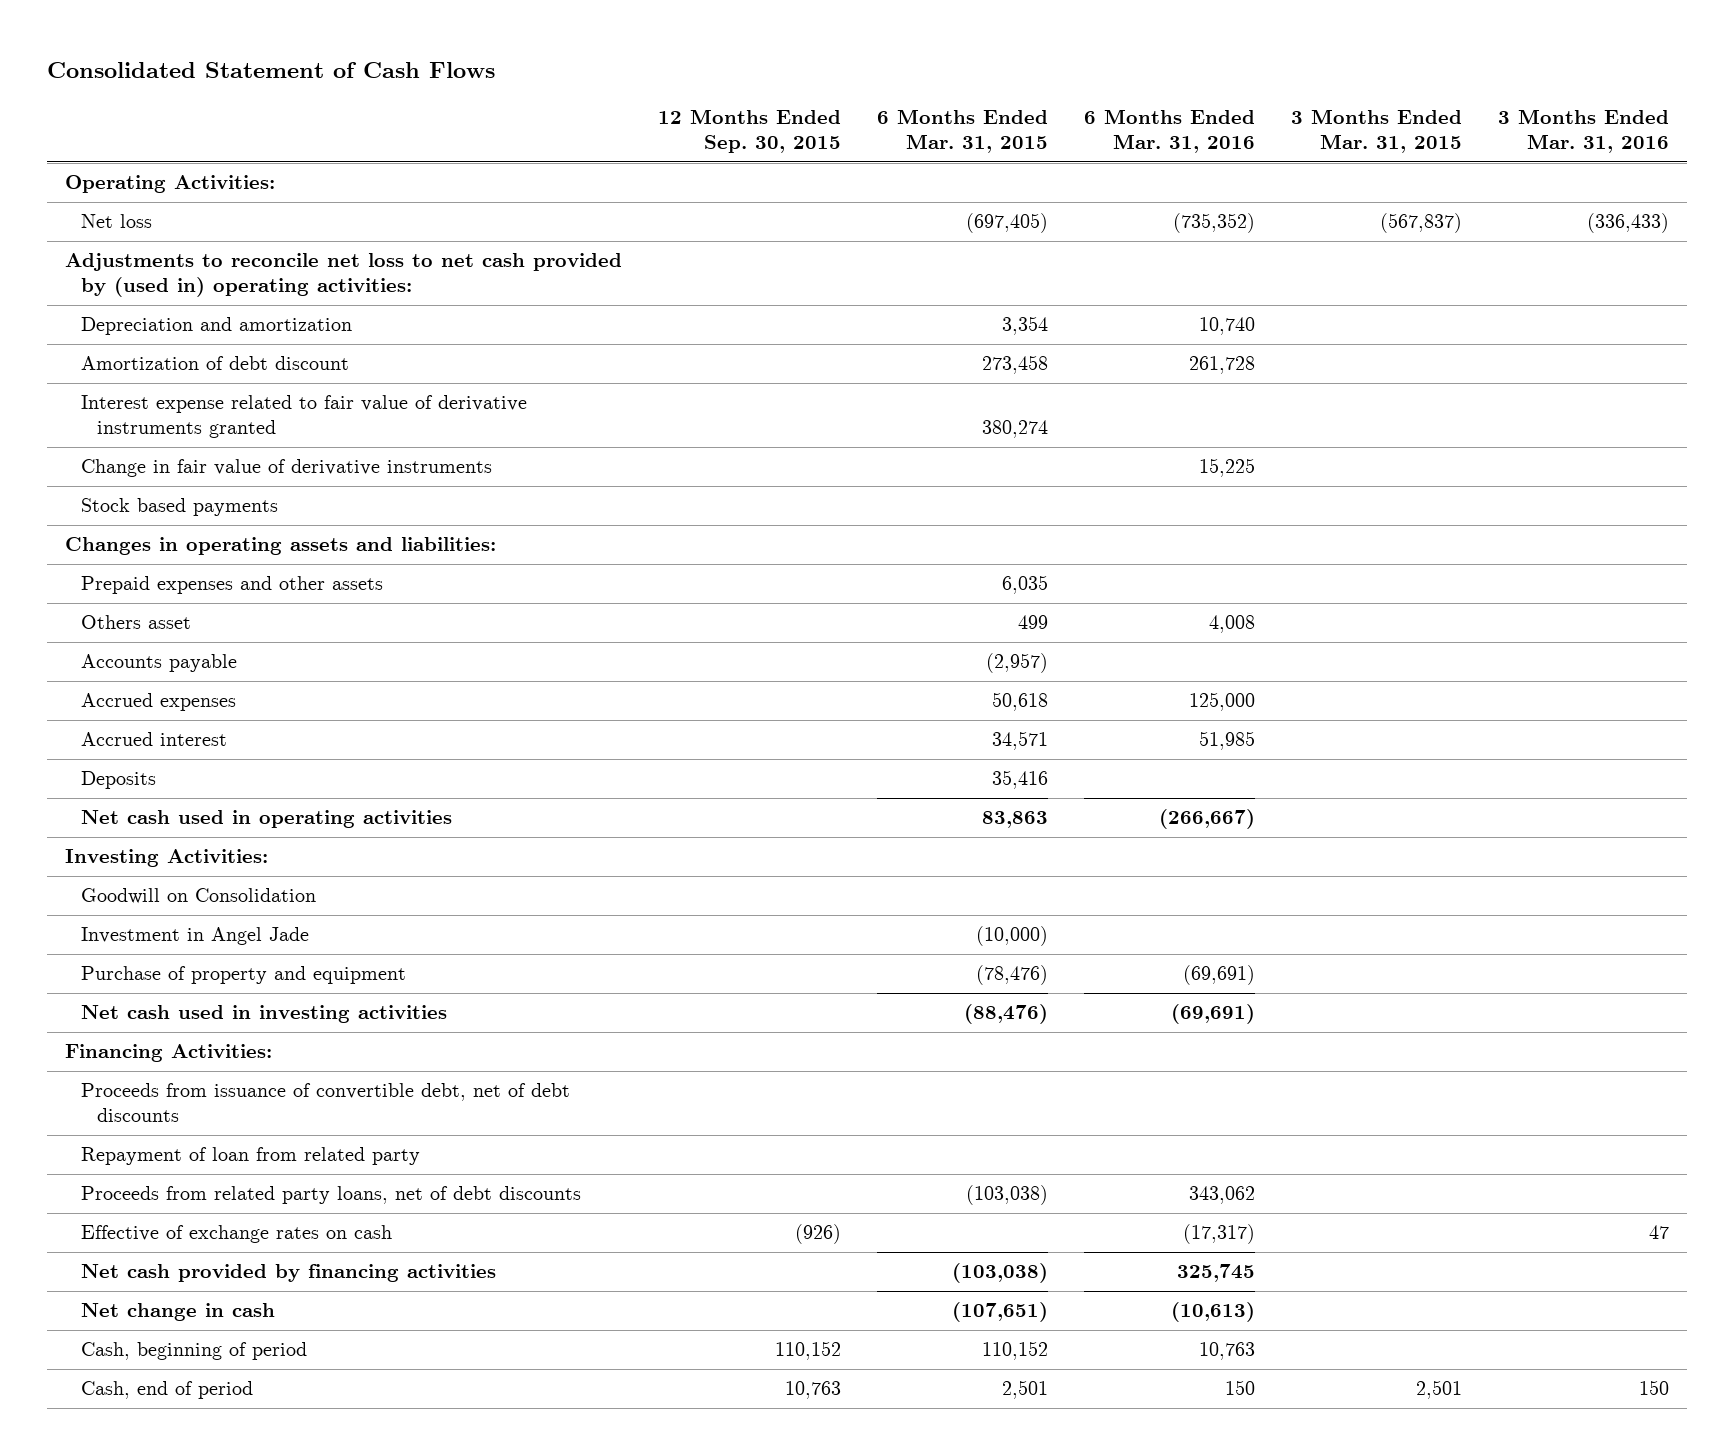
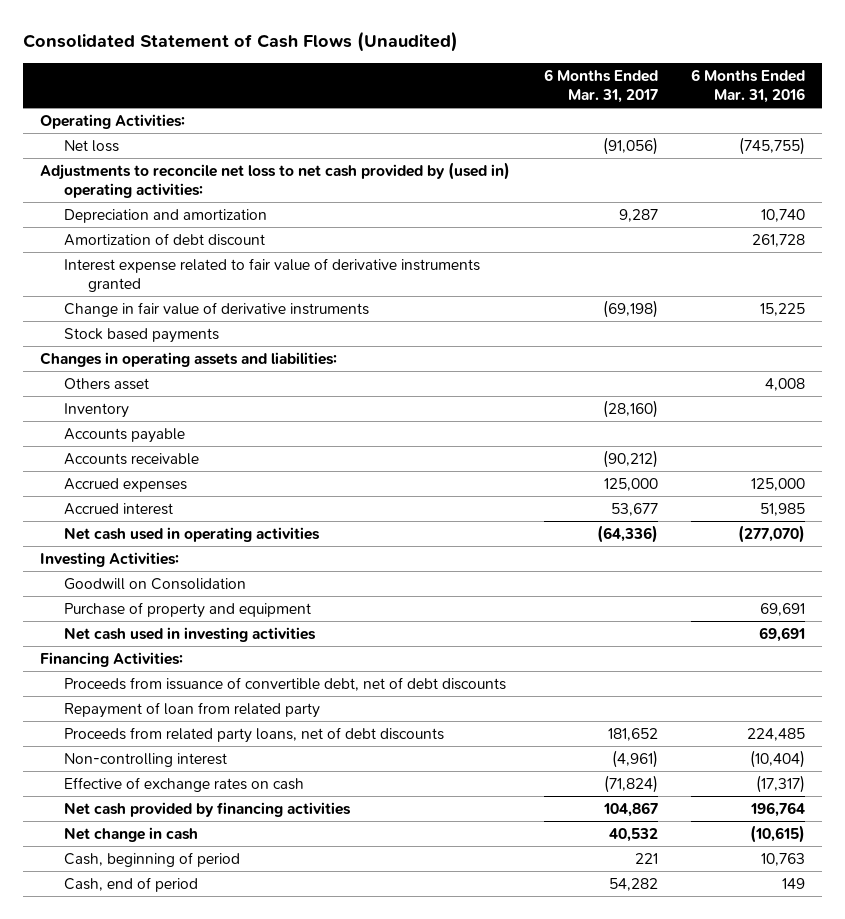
- Consolidated Statement of Cash Flows
+ Consolidated Statement of Cash Flows (Unaudited)
- | 12 Months Ended Sep. 30, 2015 | 6 Months Ended Mar. 31, 2015 | 6 Months Ended Mar. 31, 2016 | 3 Months Ended Mar. 31, 2015 | 3 Months Ended Mar. 31, 2016
+ | 6 Months Ended Mar. 31, 2017 | 6 Months Ended Mar. 31, 2016
- Net loss | | (697,405) | (735,352) | (567,837) | (336,433)
+ Net loss | (91,056) | (745,755)
- Prepaid expenses and other assets | | 6,035 | | |
+ Inventory | (28,160) |
+ Accounts receivable | (90,212) |
- Deposits | | 35,416 | | |
- Net cash used in operating activities | | 83,863 | (266,667) | |
+ Net cash used in operating activities | (64,336) | (277,070)
- Investment in Angel Jade | | (10,000) | | |
- Purchase of property and equipment | | (78,476) | (69,691) | |
- Net cash used in investing activities | | (88,476) | (69,691) | |
+ Purchase of property and equipment | | 69,691
+ Net cash used in investing activities | | 69,691
- Proceeds from related party loans, net of debt discounts | | (103,038) | 343,062 | |
+ Proceeds from related party loans, net of debt discounts | 181,652 | 224,485
+ Non-controlling interest | (4,961) | (10,404)
- Net cash provided by financing activities | | (103,038) | 325,745 | |
- Net change in cash | | (107,651) | (10,613) | |
+ Net cash provided by financing activities | 104,867 | 196,764
+ Net change in cash | 40,532 | (10,615)
- Cash, end of period | 10,763 | 2,501 | 150 | 2,501 | 150
+ Cash, end of period | 54,282 | 149

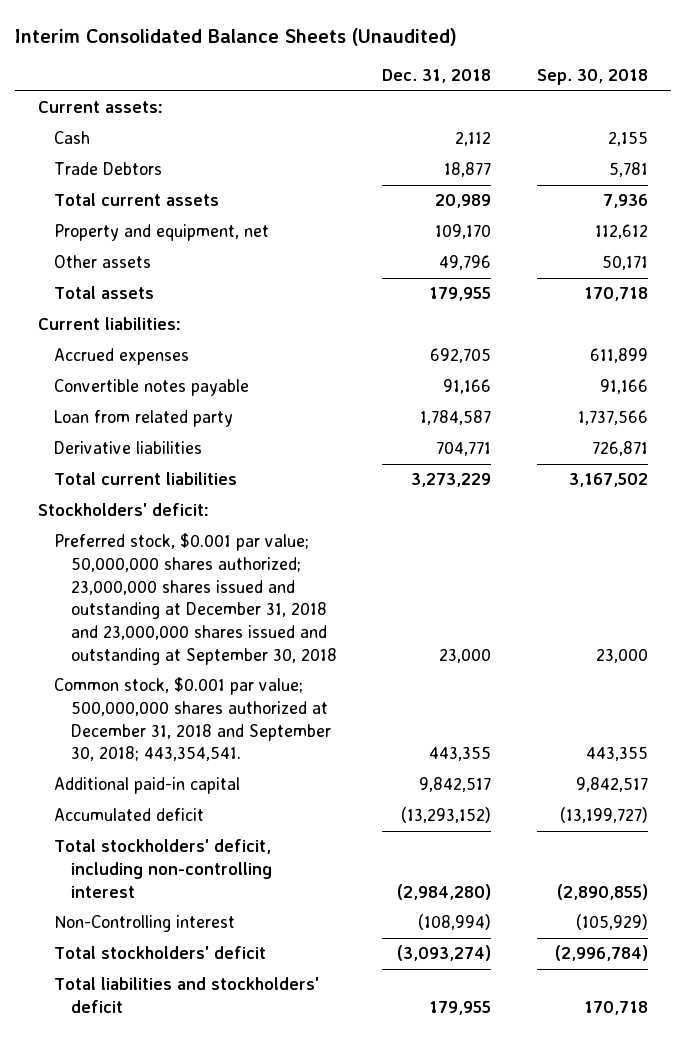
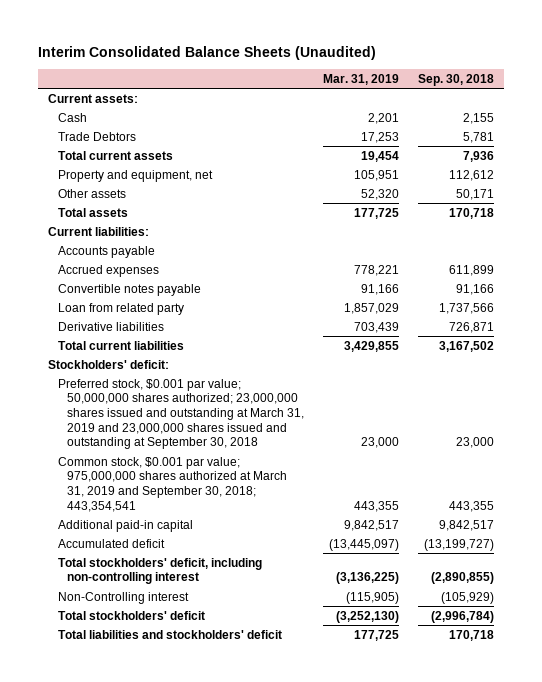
- | Dec. 31, 2018 | Sep. 30, 2018
+ | Mar. 31, 2019 | Sep. 30, 2018
+ Accounts payable
- Preferred stock, $0.001 par value; 50,000,000 shares authorized; 23,000,000 shares issued and outstanding at December 31, 2018 and 23,000,000 shares issued and outstanding at September 30, 2018 | 23,000 | 23,000
- Common stock, $0.001 par value; 500,000,000 shares authorized at December 31, 2018 and September 30, 2018; 443,354,541. | 443,355 | 443,355
+ Preferred stock, $0.001 par value; 50,000,000 shares authorized; 23,000,000 shares issued and outstanding at March 31, 2019 and 23,000,000 shares issued and outstanding at September 30, 2018 | 23,000 | 23,000
+ Common stock, $0.001 par value; 975,000,000 shares authorized at March 31, 2019 and September 30, 2018; 443,354,541 | 443,355 | 443,355

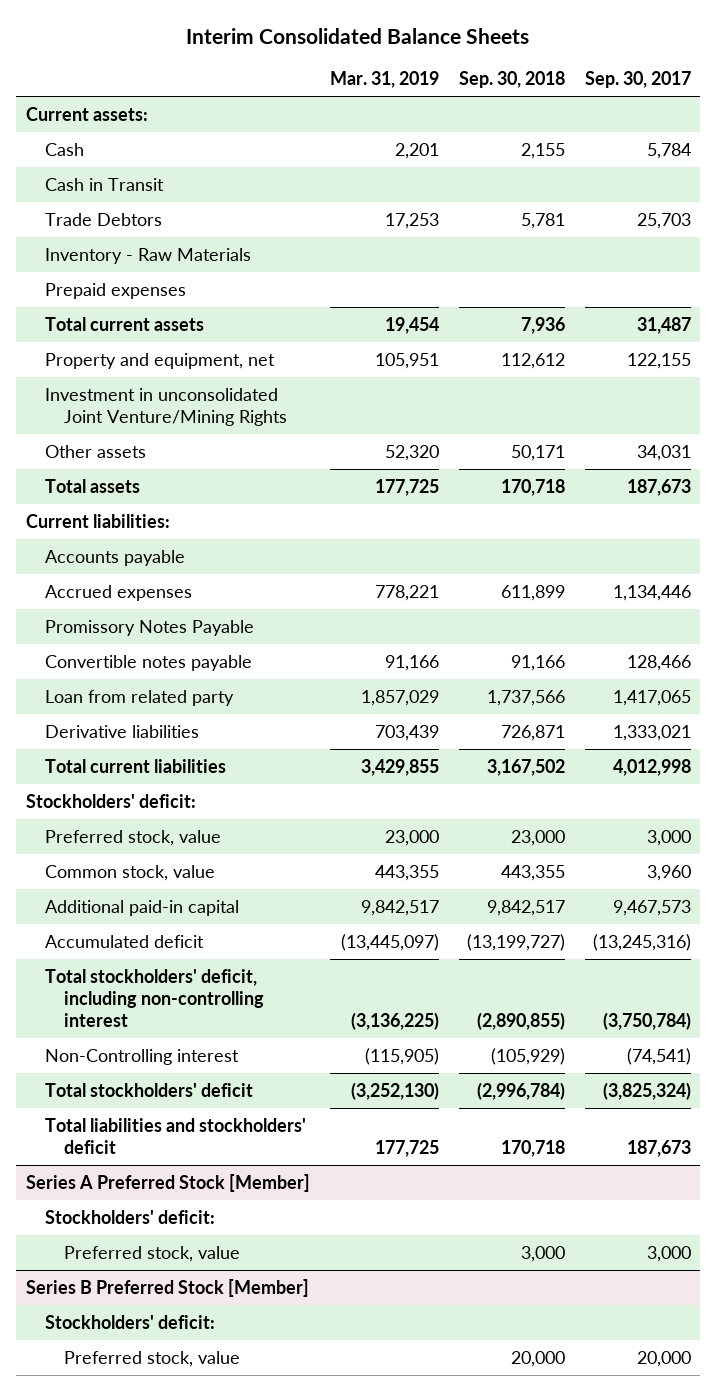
- Interim Consolidated Balance Sheets (Unaudited)
+ Interim Consolidated Balance Sheets
- | Mar. 31, 2019 | Sep. 30, 2018
+ | Mar. 31, 2019 | Sep. 30, 2018 | Sep. 30, 2017
+ Cash in Transit
+ Inventory - Raw Materials
+ Prepaid expenses
+ Investment in unconsolidated Joint Venture/Mining Rights
+ Promissory Notes Payable
- Preferred stock, $0.001 par value; 50,000,000 shares authorized; 23,000,000 shares issued and outstanding at March 31, 2019 and 23,000,000 shares issued and outstanding at September 30, 2018 | 23,000 | 23,000
- Common stock, $0.001 par value; 975,000,000 shares authorized at March 31, 2019 and September 30, 2018; 443,354,541 | 443,355 | 443,355
+ Preferred stock, value | 23,000 | 23,000 | 3,000
+ Common stock, value | 443,355 | 443,355 | 3,960
+ Series A Preferred Stock [Member]
+ Stockholders' deficit:
+ Preferred stock, value | | 3,000 | 3,000
+ Series B Preferred Stock [Member]
+ Stockholders' deficit:
+ Preferred stock, value | | 20,000 | 20,000

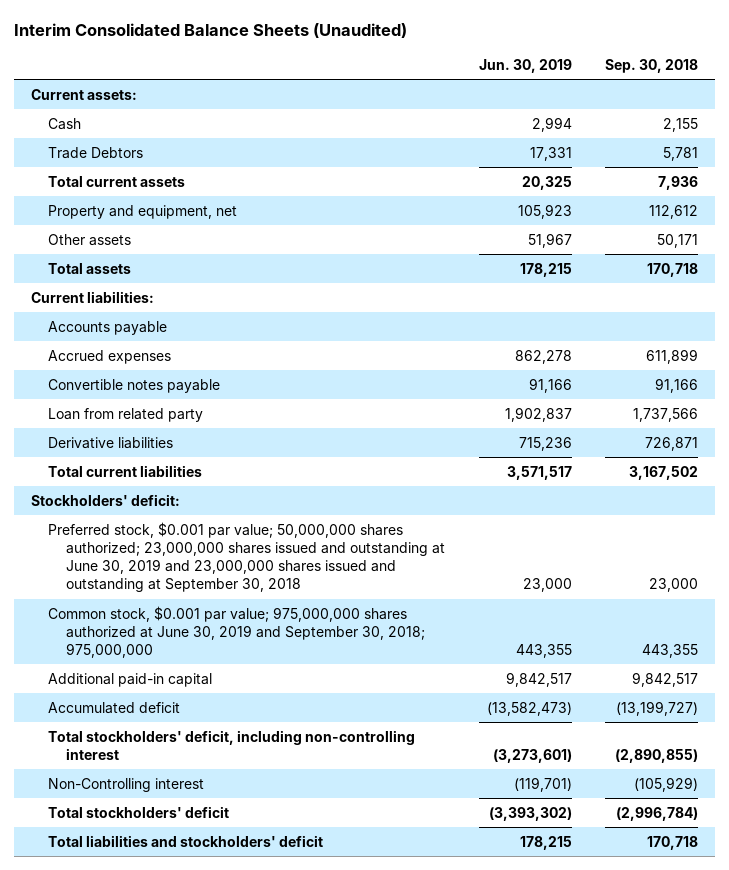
- Interim Consolidated Balance Sheets
+ Interim Consolidated Balance Sheets (Unaudited)
- | Mar. 31, 2019 | Sep. 30, 2018 | Sep. 30, 2017
+ | Jun. 30, 2019 | Sep. 30, 2018
- Cash in Transit
- Inventory - Raw Materials
- Prepaid expenses
- Investment in unconsolidated Joint Venture/Mining Rights
- Promissory Notes Payable
- Preferred stock, value | 23,000 | 23,000 | 3,000
- Common stock, value | 443,355 | 443,355 | 3,960
+ Preferred stock, $0.001 par value; 50,000,000 shares authorized; 23,000,000 shares issued and outstanding at June 30, 2019 and 23,000,000 shares issued and outstanding at September 30, 2018 | 23,000 | 23,000
+ Common stock, $0.001 par value; 975,000,000 shares authorized at June 30, 2019 and September 30, 2018; 975,000,000 | 443,355 | 443,355
- Series A Preferred Stock [Member]
- Stockholders' deficit:
- Preferred stock, value | | 3,000 | 3,000
- Series B Preferred Stock [Member]
- Stockholders' deficit:
- Preferred stock, value | | 20,000 | 20,000

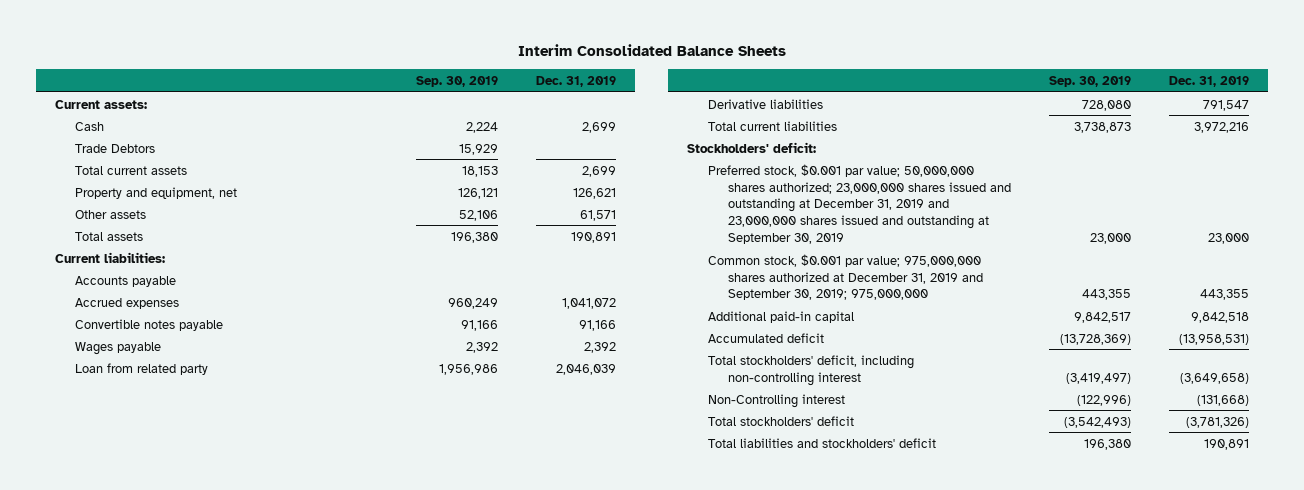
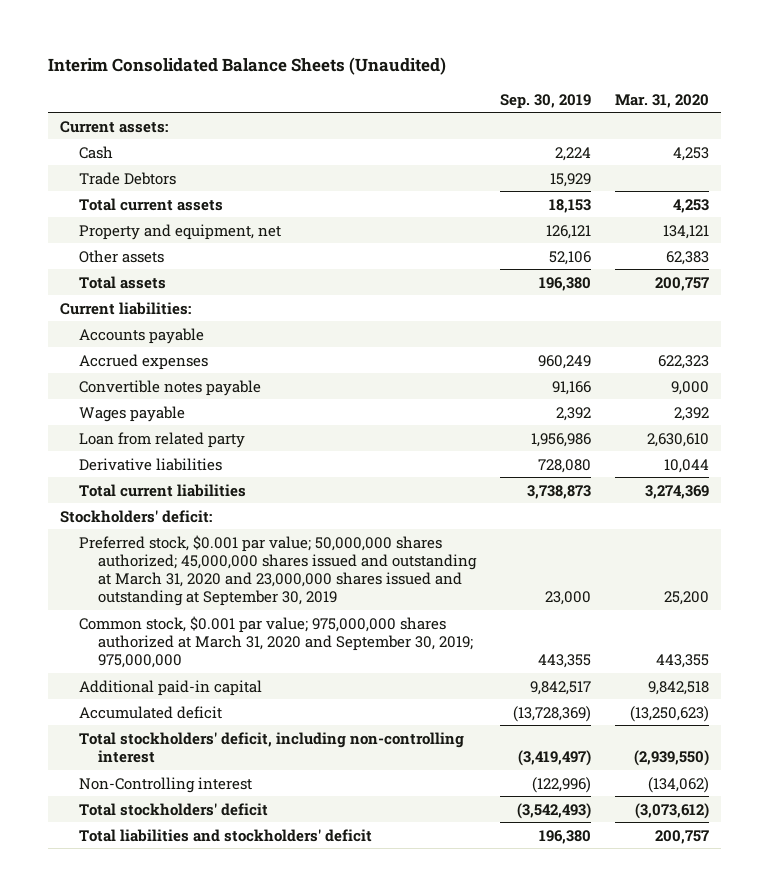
- Interim Consolidated Balance Sheets
+ Interim Consolidated Balance Sheets (Unaudited)
- | Sep. 30, 2019 | Dec. 31, 2019
+ | Sep. 30, 2019 | Mar. 31, 2020
- Preferred stock, $0.001 par value; 50,000,000 shares authorized; 23,000,000 shares issued and outstanding at December 31, 2019 and 23,000,000 shares issued and outstanding at September 30, 2019 | 23,000 | 23,000
- Common stock, $0.001 par value; 975,000,000 shares authorized at December 31, 2019 and September 30, 2019; 975,000,000 | 443,355 | 443,355
+ Preferred stock, $0.001 par value; 50,000,000 shares authorized; 45,000,000 shares issued and outstanding at March 31, 2020 and 23,000,000 shares issued and outstanding at September 30, 2019 | 23,000 | 25,200
+ Common stock, $0.001 par value; 975,000,000 shares authorized at March 31, 2020 and September 30, 2019; 975,000,000 | 443,355 | 443,355

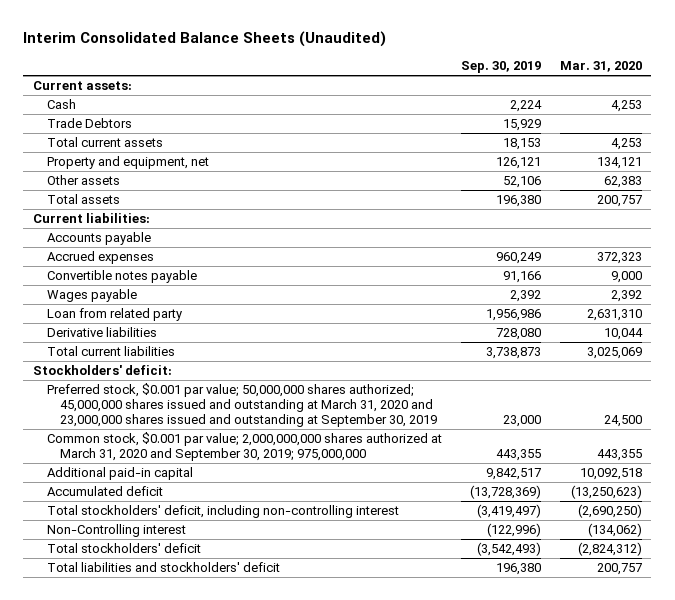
- Accrued expenses | 960,249 | 622,323
+ Accrued expenses | 960,249 | 372,323
- Loan from related party | 1,956,986 | 2,630,610
+ Loan from related party | 1,956,986 | 2,631,310
- Total current liabilities | 3,738,873 | 3,274,369
+ Total current liabilities | 3,738,873 | 3,025,069
- Preferred stock, $0.001 par value; 50,000,000 shares authorized; 45,000,000 shares issued and outstanding at March 31, 2020 and 23,000,000 shares issued and outstanding at September 30, 2019 | 23,000 | 25,200
- Common stock, $0.001 par value; 975,000,000 shares authorized at March 31, 2020 and September 30, 2019; 975,000,000 | 443,355 | 443,355
- Additional paid-in capital | 9,842,517 | 9,842,518
+ Preferred stock, $0.001 par value; 50,000,000 shares authorized; 45,000,000 shares issued and outstanding at March 31, 2020 and 23,000,000 shares issued and outstanding at September 30, 2019 | 23,000 | 24,500
+ Common stock, $0.001 par value; 2,000,000,000 shares authorized at March 31, 2020 and September 30, 2019; 975,000,000 | 443,355 | 443,355
+ Additional paid-in capital | 9,842,517 | 10,092,518
- Total stockholders' deficit, including non-controlling interest | (3,419,497) | (2,939,550)
+ Total stockholders' deficit, including non-controlling interest | (3,419,497) | (2,690,250)
- Total stockholders' deficit | (3,542,493) | (3,073,612)
+ Total stockholders' deficit | (3,542,493) | (2,824,312)

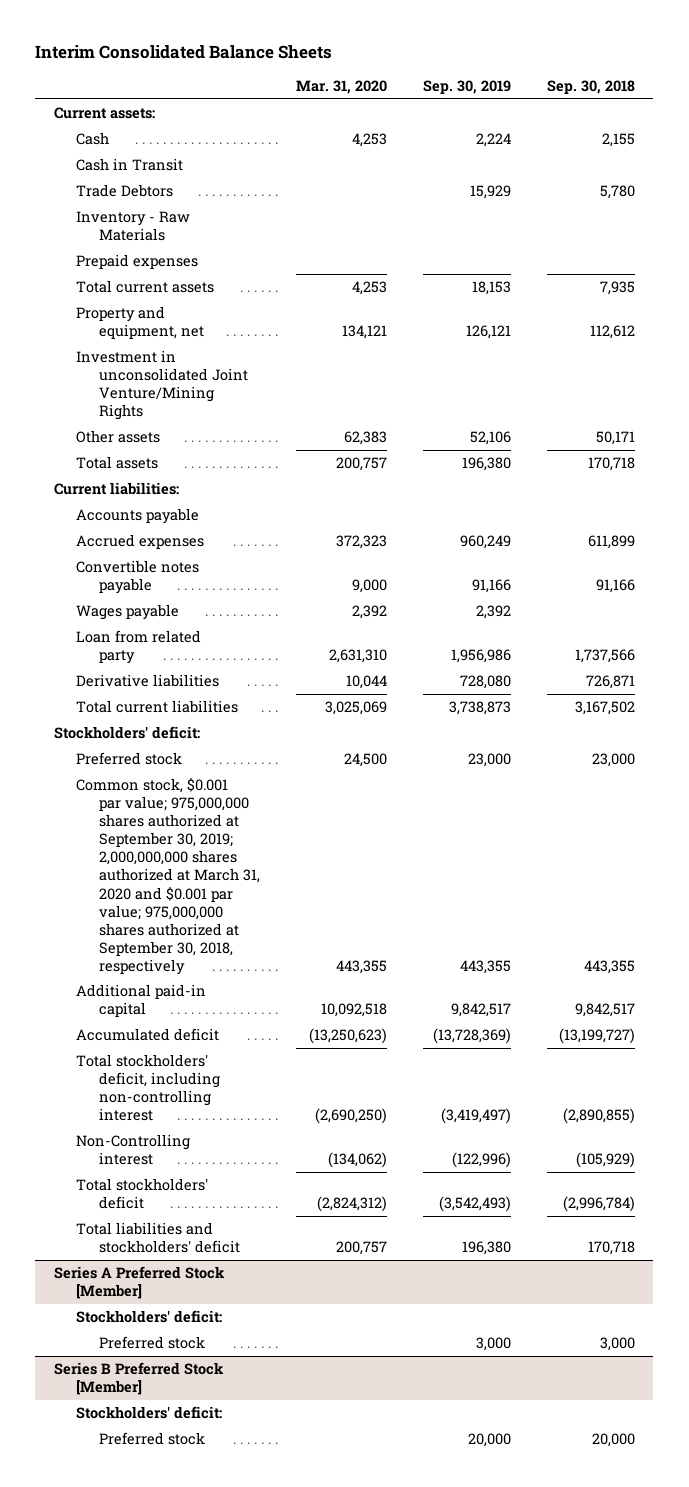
- Interim Consolidated Balance Sheets (Unaudited)
+ Interim Consolidated Balance Sheets
- | Sep. 30, 2019 | Mar. 31, 2020
+ | Mar. 31, 2020 | Sep. 30, 2019 | Sep. 30, 2018
+ Cash in Transit
+ Inventory - Raw Materials
+ Prepaid expenses
+ Investment in unconsolidated Joint Venture/Mining Rights
- Preferred stock, $0.001 par value; 50,000,000 shares authorized; 45,000,000 shares issued and outstanding at March 31, 2020 and 23,000,000 shares issued and outstanding at September 30, 2019 | 23,000 | 24,500
- Common stock, $0.001 par value; 2,000,000,000 shares authorized at March 31, 2020 and September 30, 2019; 975,000,000 | 443,355 | 443,355
+ Preferred stock | 24,500 | 23,000 | 23,000
+ Common stock, $0.001 par value; 975,000,000 shares authorized at September 30, 2019; 2,000,000,000 shares authorized at March 31, 2020 and $0.001 par value; 975,000,000 shares authorized at September 30, 2018, respectively | 443,355 | 443,355 | 443,355
+ Series A Preferred Stock [Member]
+ Stockholders' deficit:
+ Preferred stock | | 3,000 | 3,000
+ Series B Preferred Stock [Member]
+ Stockholders' deficit:
+ Preferred stock | | 20,000 | 20,000

